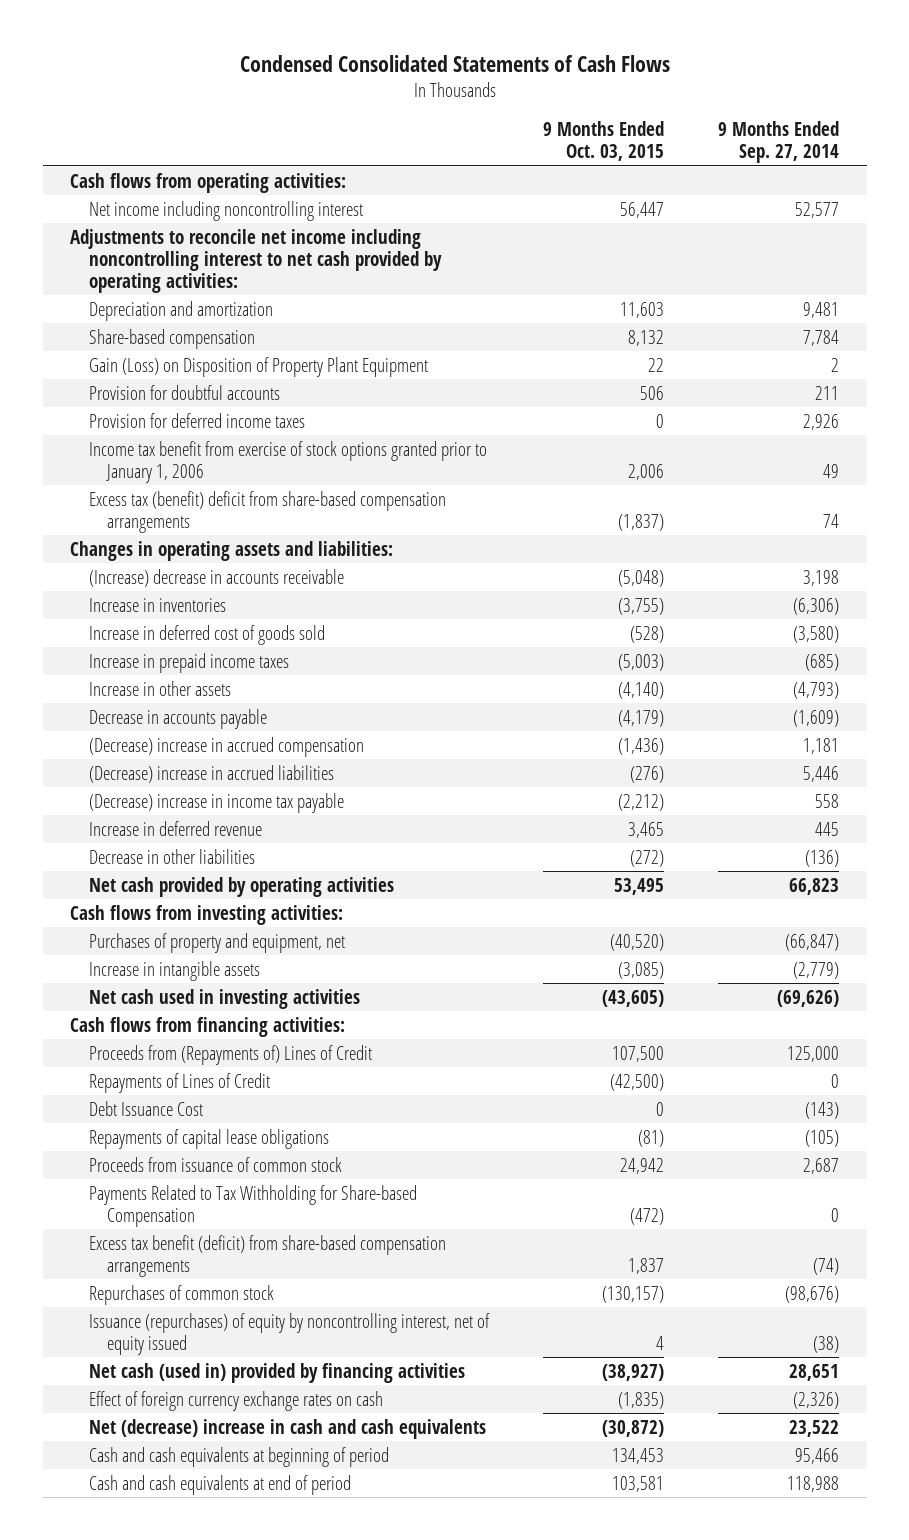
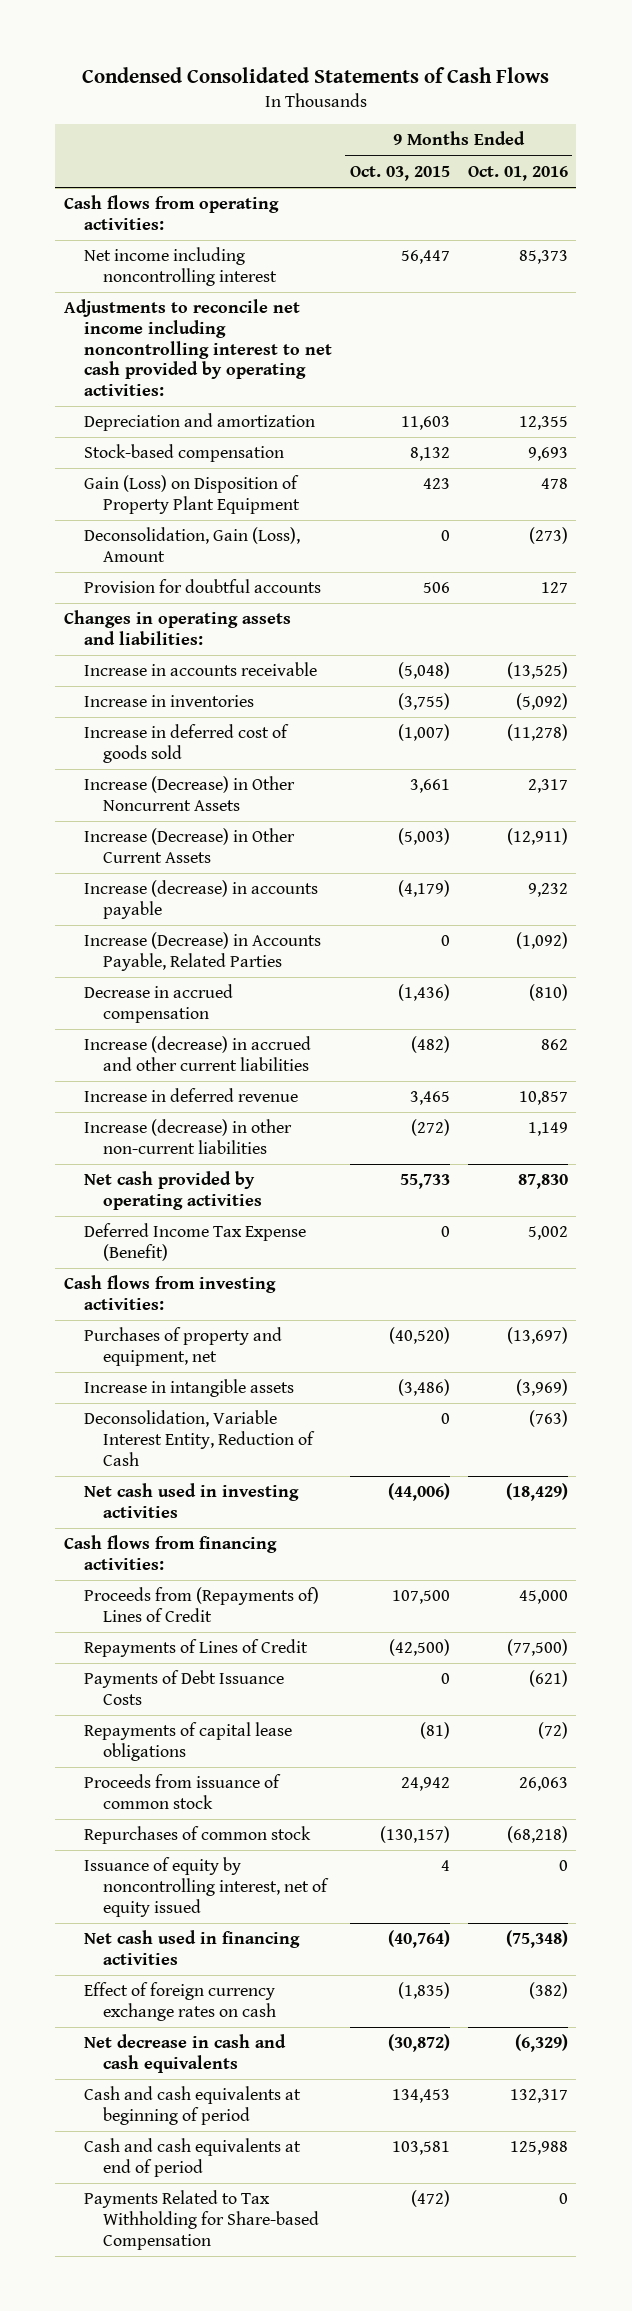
- | 9 Months Ended Oct. 03, 2015 | 9 Months Ended Sep. 27, 2014
+ | 9 Months Ended Oct. 03, 2015 | 9 Months Ended Oct. 01, 2016
- Share-based compensation | 8,132 | 7,784
- Gain (Loss) on Disposition of Property Plant Equipment | 22 | 2
+ Stock-based compensation | 8,132 | 9,693
+ Gain (Loss) on Disposition of Property Plant Equipment | 423 | 478
+ Deconsolidation, Gain (Loss), Amount | 0 | (273)
- Provision for deferred income taxes | 0 | 2,926
- Income tax benefit from exercise of stock options granted prior to January 1, 2006 | 2,006 | 49
- Excess tax (benefit) deficit from share-based compensation arrangements | (1,837) | 74
- (Increase) decrease in accounts receivable | (5,048) | 3,198
+ Increase in accounts receivable | (5,048) | (13,525)
- Increase in deferred cost of goods sold | (528) | (3,580)
- Increase in prepaid income taxes | (5,003) | (685)
- Increase in other assets | (4,140) | (4,793)
- Decrease in accounts payable | (4,179) | (1,609)
- (Decrease) increase in accrued compensation | (1,436) | 1,181
- (Decrease) increase in accrued liabilities | (276) | 5,446
- (Decrease) increase in income tax payable | (2,212) | 558
+ Increase in deferred cost of goods sold | (1,007) | (11,278)
+ Increase (Decrease) in Other Noncurrent Assets | 3,661 | 2,317
+ Increase (Decrease) in Other Current Assets | (5,003) | (12,911)
+ Increase (decrease) in accounts payable | (4,179) | 9,232
+ Increase (Decrease) in Accounts Payable, Related Parties | 0 | (1,092)
+ Decrease in accrued compensation | (1,436) | (810)
+ Increase (decrease) in accrued and other current liabilities | (482) | 862
- Decrease in other liabilities | (272) | (136)
- Net cash provided by operating activities | 53,495 | 66,823
+ Increase (decrease) in other non-current liabilities | (272) | 1,149
+ Net cash provided by operating activities | 55,733 | 87,830
+ Deferred Income Tax Expense (Benefit) | 0 | 5,002
- Increase in intangible assets | (3,085) | (2,779)
- Net cash used in investing activities | (43,605) | (69,626)
+ Increase in intangible assets | (3,486) | (3,969)
+ Deconsolidation, Variable Interest Entity, Reduction of Cash | 0 | (763)
+ Net cash used in investing activities | (44,006) | (18,429)
- Debt Issuance Cost | 0 | (143)
+ Payments of Debt Issuance Costs | 0 | (621)
- Excess tax benefit (deficit) from share-based compensation arrangements | 1,837 | (74)
- Issuance (repurchases) of equity by noncontrolling interest, net of equity issued | 4 | (38)
- Net cash (used in) provided by financing activities | (38,927) | 28,651
+ Issuance of equity by noncontrolling interest, net of equity issued | 4 | 0
+ Net cash used in financing activities | (40,764) | (75,348)
- Net (decrease) increase in cash and cash equivalents | (30,872) | 23,522
+ Net decrease in cash and cash equivalents | (30,872) | (6,329)
moved down: Payments Related to Tax Withholding for Share-based Compensation | (472) | 0

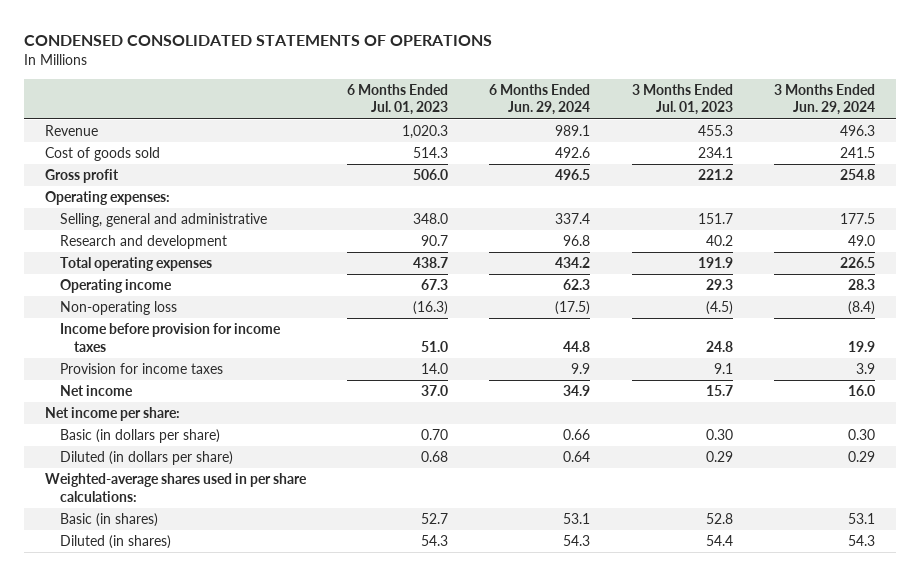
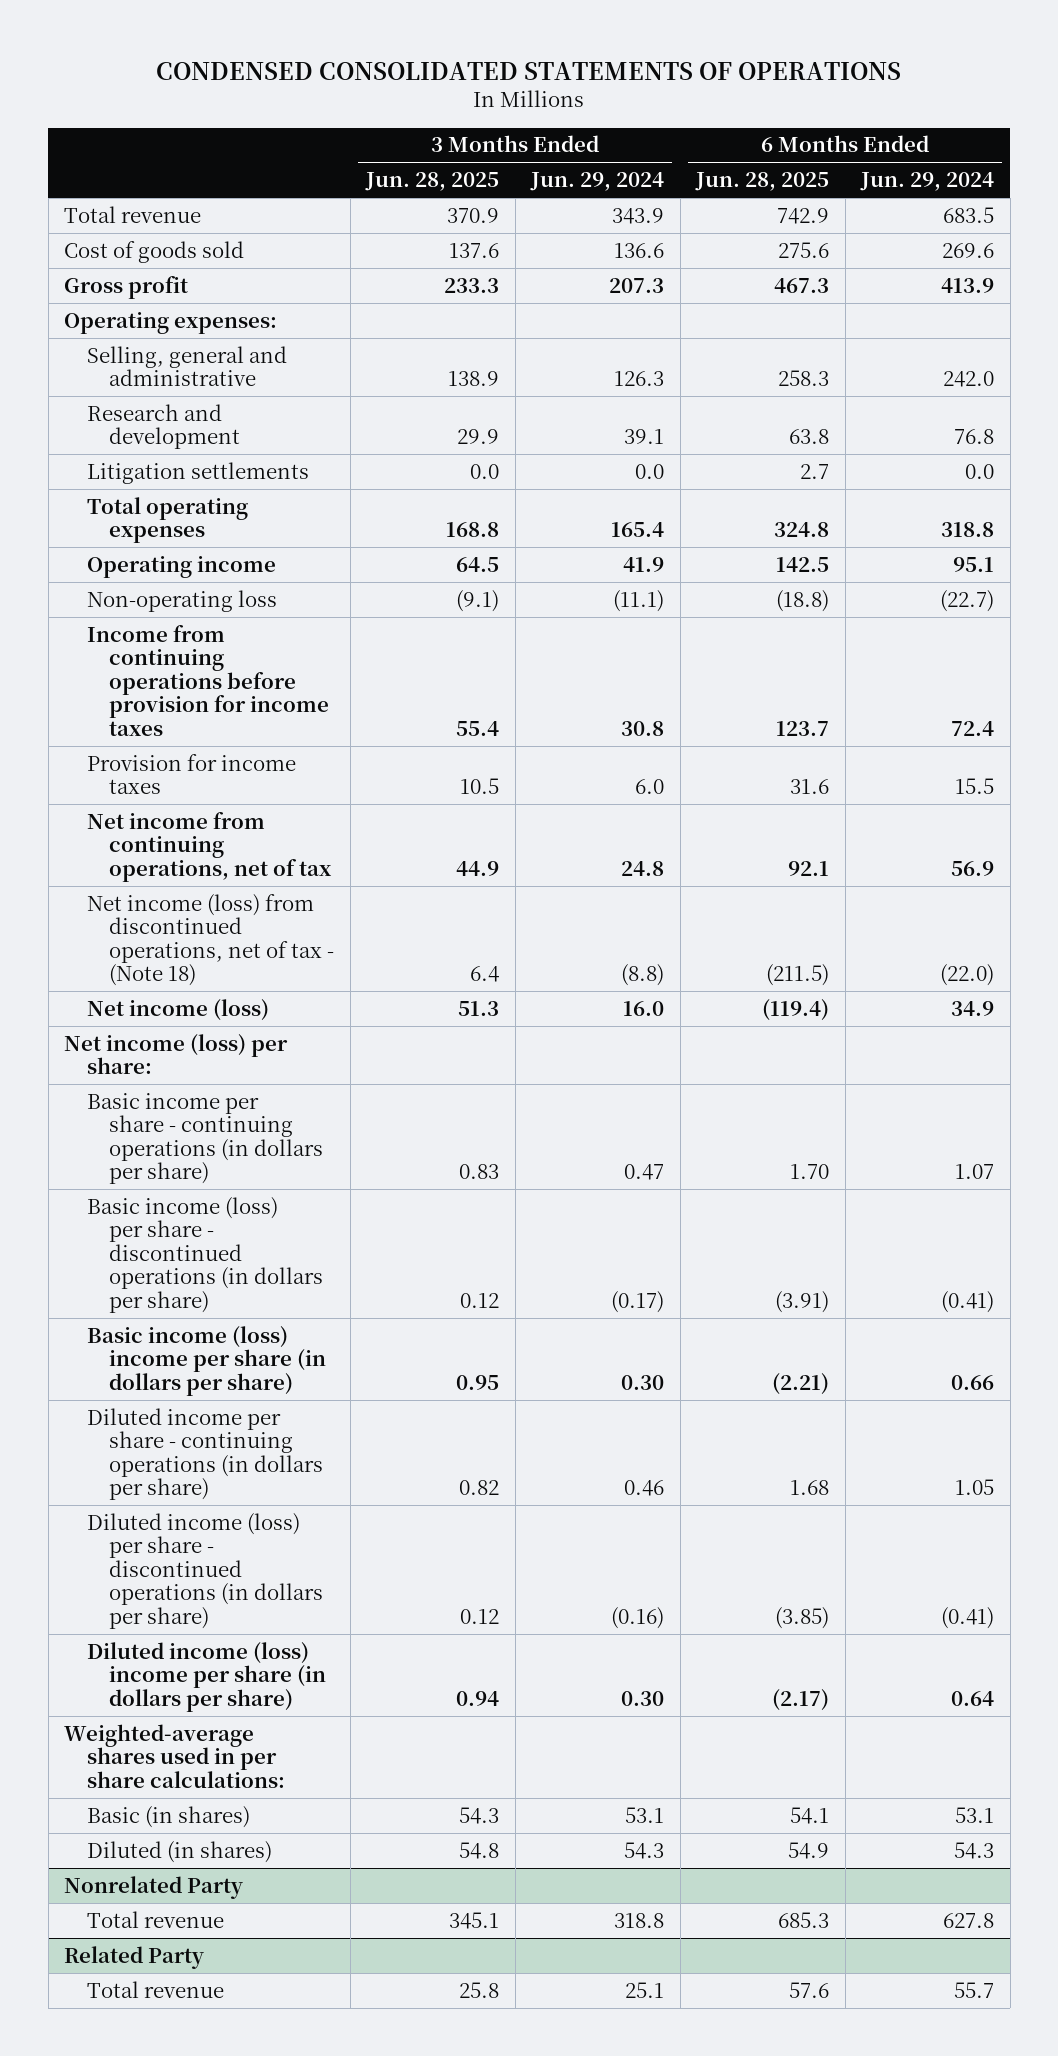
- | 6 Months Ended Jul. 01, 2023 | 6 Months Ended Jun. 29, 2024 | 3 Months Ended Jul. 01, 2023 | 3 Months Ended Jun. 29, 2024
+ | 3 Months Ended Jun. 28, 2025 | 3 Months Ended Jun. 29, 2024 | 6 Months Ended Jun. 28, 2025 | 6 Months Ended Jun. 29, 2024
- Revenue | 1,020.3 | 989.1 | 455.3 | 496.3
- Cost of goods sold | 514.3 | 492.6 | 234.1 | 241.5
- Gross profit | 506.0 | 496.5 | 221.2 | 254.8
+ Total revenue | 370.9 | 343.9 | 742.9 | 683.5
+ Cost of goods sold | 137.6 | 136.6 | 275.6 | 269.6
+ Gross profit | 233.3 | 207.3 | 467.3 | 413.9
- Selling, general and administrative | 348.0 | 337.4 | 151.7 | 177.5
- Research and development | 90.7 | 96.8 | 40.2 | 49.0
- Total operating expenses | 438.7 | 434.2 | 191.9 | 226.5
- Operating income | 67.3 | 62.3 | 29.3 | 28.3
- Non-operating loss | (16.3) | (17.5) | (4.5) | (8.4)
- Income before provision for income taxes | 51.0 | 44.8 | 24.8 | 19.9
- Provision for income taxes | 14.0 | 9.9 | 9.1 | 3.9
- Net income | 37.0 | 34.9 | 15.7 | 16.0
- Net income per share:
- Basic (in dollars per share) | 0.70 | 0.66 | 0.30 | 0.30
- Diluted (in dollars per share) | 0.68 | 0.64 | 0.29 | 0.29
+ Selling, general and administrative | 138.9 | 126.3 | 258.3 | 242.0
+ Research and development | 29.9 | 39.1 | 63.8 | 76.8
+ Litigation settlements | 0.0 | 0.0 | 2.7 | 0.0
+ Total operating expenses | 168.8 | 165.4 | 324.8 | 318.8
+ Operating income | 64.5 | 41.9 | 142.5 | 95.1
+ Non-operating loss | (9.1) | (11.1) | (18.8) | (22.7)
+ Income from continuing operations before provision for income taxes | 55.4 | 30.8 | 123.7 | 72.4
+ Provision for income taxes | 10.5 | 6.0 | 31.6 | 15.5
+ Net income from continuing operations, net of tax | 44.9 | 24.8 | 92.1 | 56.9
+ Net income (loss) from discontinued operations, net of tax - (Note 18) | 6.4 | (8.8) | (211.5) | (22.0)
+ Net income (loss) | 51.3 | 16.0 | (119.4) | 34.9
+ Net income (loss) per share:
+ Basic income per share - continuing operations (in dollars per share) | 0.83 | 0.47 | 1.70 | 1.07
+ Basic income (loss) per share - discontinued operations (in dollars per share) | 0.12 | (0.17) | (3.91) | (0.41)
+ Basic income (loss) income per share (in dollars per share) | 0.95 | 0.30 | (2.21) | 0.66
+ Diluted income per share - continuing operations (in dollars per share) | 0.82 | 0.46 | 1.68 | 1.05
+ Diluted income (loss) per share - discontinued operations (in dollars per share) | 0.12 | (0.16) | (3.85) | (0.41)
+ Diluted income (loss) income per share (in dollars per share) | 0.94 | 0.30 | (2.17) | 0.64
+ Nonrelated Party
+ Total revenue | 345.1 | 318.8 | 685.3 | 627.8
+ Related Party
+ Total revenue | 25.8 | 25.1 | 57.6 | 55.7

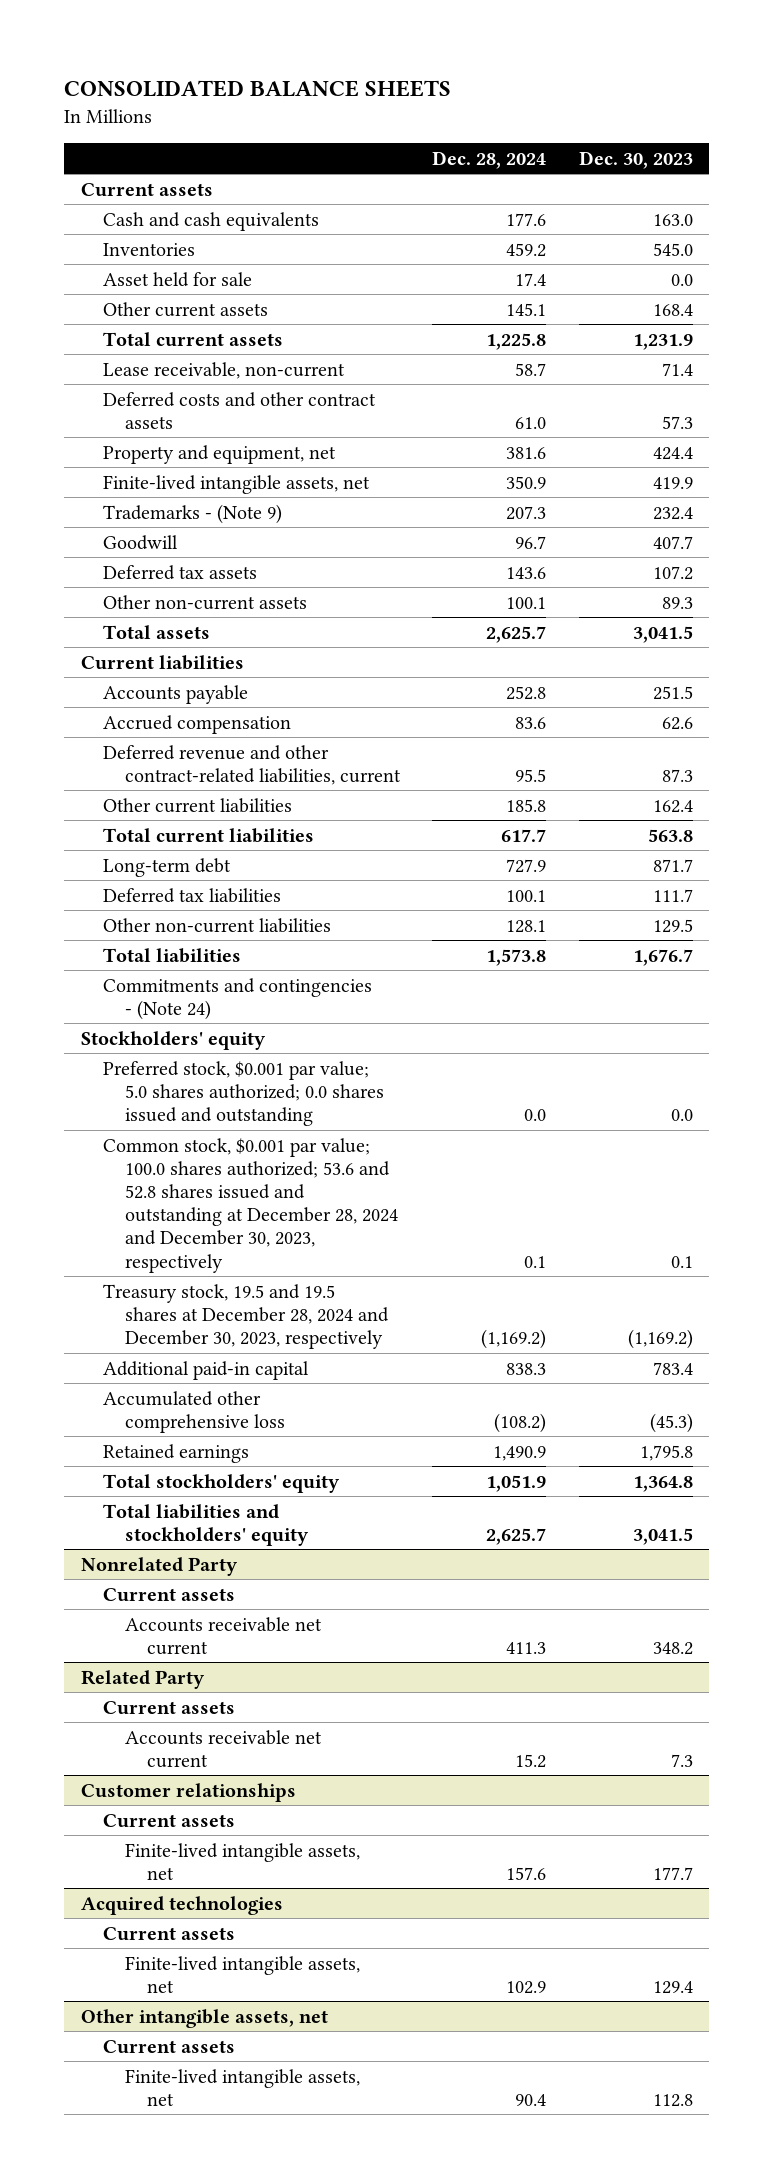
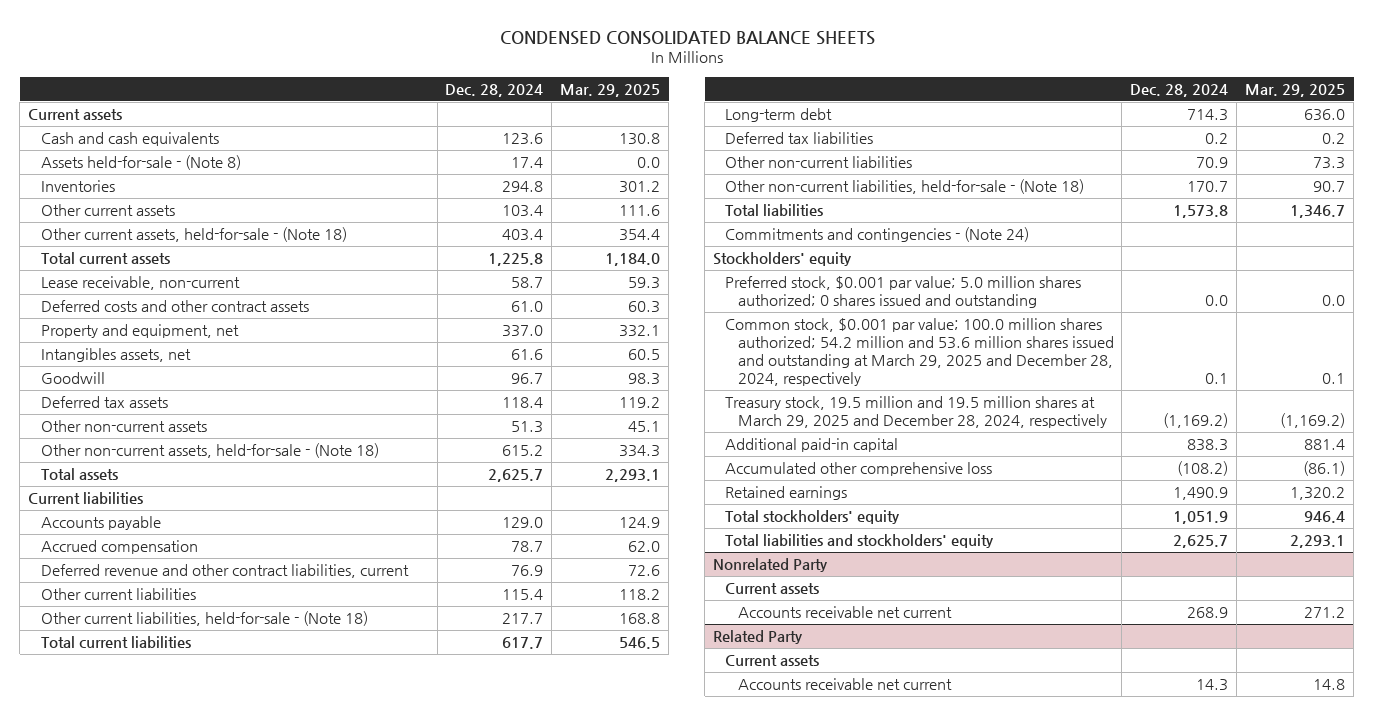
- CONSOLIDATED BALANCE SHEETS
+ CONDENSED CONSOLIDATED BALANCE SHEETS
- | Dec. 28, 2024 | Dec. 30, 2023
+ | Dec. 28, 2024 | Mar. 29, 2025
- Cash and cash equivalents | 177.6 | 163.0
- Inventories | 459.2 | 545.0
- Asset held for sale | 17.4 | 0.0
- Other current assets | 145.1 | 168.4
+ Cash and cash equivalents | 123.6 | 130.8
+ Assets held-for-sale - (Note 8) | 17.4 | 0.0
+ Inventories | 294.8 | 301.2
+ Other current assets | 103.4 | 111.6
+ Other current assets, held-for-sale - (Note 18) | 403.4 | 354.4
- Property and equipment, net | 381.6 | 424.4
- Finite-lived intangible assets, net | 350.9 | 419.9
- Trademarks - (Note 9) | 207.3 | 232.4
+ Property and equipment, net | 337.0 | 332.1
+ Intangibles assets, net | 61.6 | 60.5
- Deferred tax assets | 143.6 | 107.2
- Other non-current assets | 100.1 | 89.3
+ Deferred tax assets | 118.4 | 119.2
+ Other non-current assets | 51.3 | 45.1
+ Other non-current assets, held-for-sale - (Note 18) | 615.2 | 334.3
- Accounts payable | 252.8 | 251.5
- Accrued compensation | 83.6 | 62.6
- Deferred revenue and other contract-related liabilities, current | 95.5 | 87.3
- Other current liabilities | 185.8 | 162.4
+ Accounts payable | 129.0 | 124.9
+ Accrued compensation | 78.7 | 62.0
+ Deferred revenue and other contract liabilities, current | 76.9 | 72.6
+ Other current liabilities | 115.4 | 118.2
+ Other current liabilities, held-for-sale - (Note 18) | 217.7 | 168.8
- Long-term debt | 727.9 | 871.7
- Deferred tax liabilities | 100.1 | 111.7
- Other non-current liabilities | 128.1 | 129.5
+ Long-term debt | 714.3 | 636.0
+ Deferred tax liabilities | 0.2 | 0.2
+ Other non-current liabilities | 70.9 | 73.3
+ Other non-current liabilities, held-for-sale - (Note 18) | 170.7 | 90.7
- Preferred stock, $0.001 par value; 5.0 shares authorized; 0.0 shares issued and outstanding | 0.0 | 0.0
- Common stock, $0.001 par value; 100.0 shares authorized; 53.6 and 52.8 shares issued and outstanding at December 28, 2024 and December 30, 2023, respectively | 0.1 | 0.1
- Treasury stock, 19.5 and 19.5 shares at December 28, 2024 and December 30, 2023, respectively | (1,169.2) | (1,169.2)
+ Preferred stock, $0.001 par value; 5.0 million shares authorized; 0 shares issued and outstanding | 0.0 | 0.0
+ Common stock, $0.001 par value; 100.0 million shares authorized; 54.2 million and 53.6 million shares issued and outstanding at March 29, 2025 and December 28, 2024, respectively | 0.1 | 0.1
+ Treasury stock, 19.5 million and 19.5 million shares at March 29, 2025 and December 28, 2024, respectively | (1,169.2) | (1,169.2)
@ Nonrelated Party
- Accounts receivable net current | 411.3 | 348.2
+ Accounts receivable net current | 268.9 | 271.2
@ Related Party
- Accounts receivable net current | 15.2 | 7.3
- Customer relationships
- Current assets
- Finite-lived intangible assets, net | 157.6 | 177.7
- Acquired technologies
- Current assets
- Finite-lived intangible assets, net | 102.9 | 129.4
- Other intangible assets, net
- Current assets
- Finite-lived intangible assets, net | 90.4 | 112.8
@ Related Party
+ Accounts receivable net current | 14.3 | 14.8

